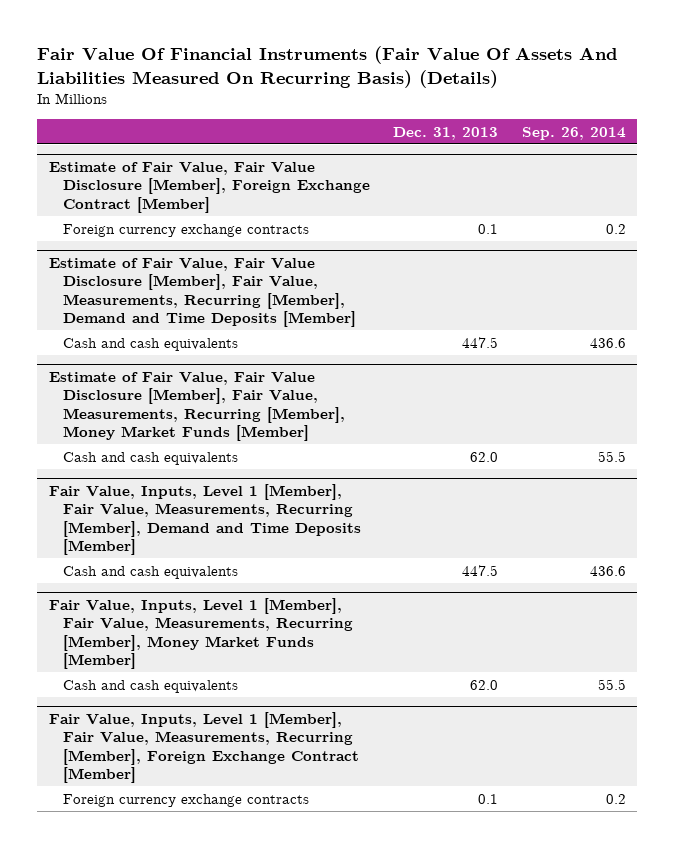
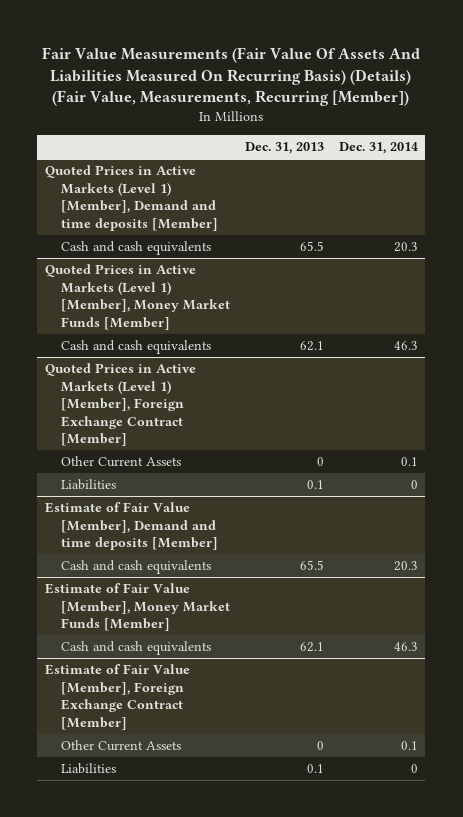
- Fair Value Of Financial Instruments (Fair Value Of Assets And Liabilities Measured On Recurring Basis) (Details)
+ Fair Value Measurements (Fair Value Of Assets And Liabilities Measured On Recurring Basis) (Details) (Fair Value, Measurements, Recurring [Member])
- | Dec. 31, 2013 | Sep. 26, 2014
+ | Dec. 31, 2013 | Dec. 31, 2014
- Estimate of Fair Value, Fair Value Disclosure [Member], Foreign Exchange Contract [Member]
- Foreign currency exchange contracts | 0.1 | 0.2
- Estimate of Fair Value, Fair Value Disclosure [Member], Fair Value, Measurements, Recurring [Member], Demand and Time Deposits [Member]
- Cash and cash equivalents | 447.5 | 436.6
- Estimate of Fair Value, Fair Value Disclosure [Member], Fair Value, Measurements, Recurring [Member], Money Market Funds [Member]
- Cash and cash equivalents | 62.0 | 55.5
- Fair Value, Inputs, Level 1 [Member], Fair Value, Measurements, Recurring [Member], Demand and Time Deposits [Member]
- Cash and cash equivalents | 447.5 | 436.6
- Fair Value, Inputs, Level 1 [Member], Fair Value, Measurements, Recurring [Member], Money Market Funds [Member]
- Cash and cash equivalents | 62.0 | 55.5
- Fair Value, Inputs, Level 1 [Member], Fair Value, Measurements, Recurring [Member], Foreign Exchange Contract [Member]
- Foreign currency exchange contracts | 0.1 | 0.2
+ Quoted Prices in Active Markets (Level 1) [Member], Demand and time deposits [Member]
+ Cash and cash equivalents | 65.5 | 20.3
+ Quoted Prices in Active Markets (Level 1) [Member], Money Market Funds [Member]
+ Cash and cash equivalents | 62.1 | 46.3
+ Quoted Prices in Active Markets (Level 1) [Member], Foreign Exchange Contract [Member]
+ Other Current Assets | 0 | 0.1
+ Liabilities | 0.1 | 0
+ Estimate of Fair Value [Member], Demand and time deposits [Member]
+ Cash and cash equivalents | 65.5 | 20.3
+ Estimate of Fair Value [Member], Money Market Funds [Member]
+ Cash and cash equivalents | 62.1 | 46.3
+ Estimate of Fair Value [Member], Foreign Exchange Contract [Member]
+ Other Current Assets | 0 | 0.1
+ Liabilities | 0.1 | 0

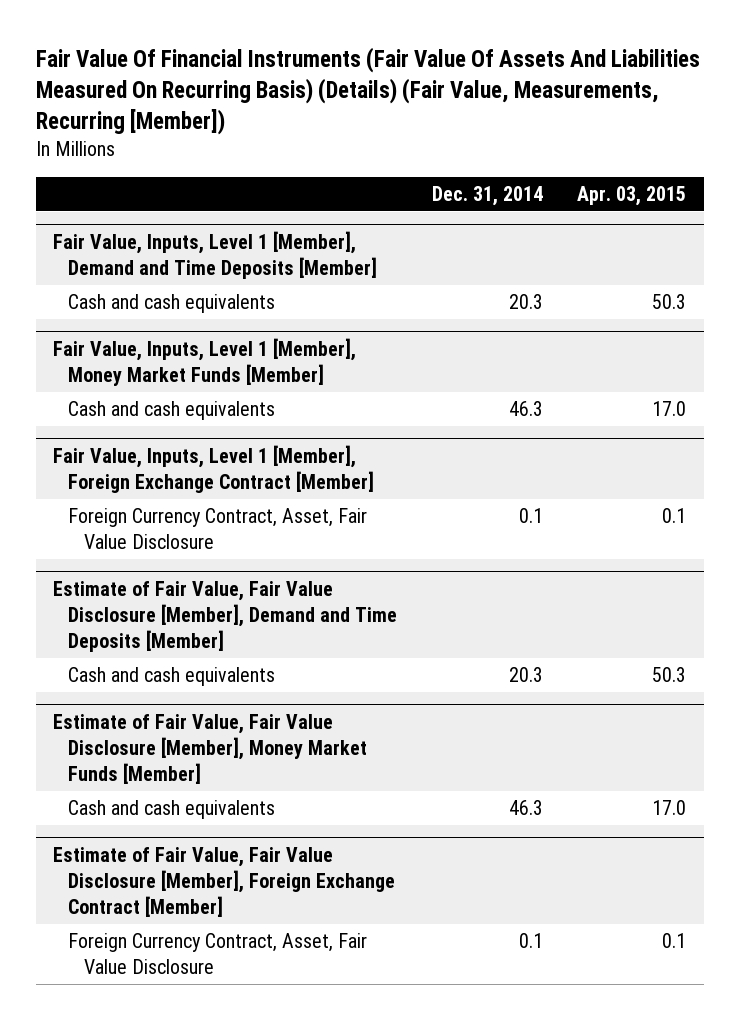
- Fair Value Measurements (Fair Value Of Assets And Liabilities Measured On Recurring Basis) (Details) (Fair Value, Measurements, Recurring [Member])
+ Fair Value Of Financial Instruments (Fair Value Of Assets And Liabilities Measured On Recurring Basis) (Details) (Fair Value, Measurements, Recurring [Member])
- | Dec. 31, 2013 | Dec. 31, 2014
+ | Dec. 31, 2014 | Apr. 03, 2015
- Quoted Prices in Active Markets (Level 1) [Member], Demand and time deposits [Member]
+ Fair Value, Inputs, Level 1 [Member], Demand and Time Deposits [Member]
- Quoted Prices in Active Markets (Level 1) [Member], Money Market Funds [Member]
+ Fair Value, Inputs, Level 1 [Member], Money Market Funds [Member]
- Quoted Prices in Active Markets (Level 1) [Member], Foreign Exchange Contract [Member]
- Other Current Assets | 0 | 0.1
- Liabilities | 0.1 | 0
- Estimate of Fair Value [Member], Demand and time deposits [Member]
+ Fair Value, Inputs, Level 1 [Member], Foreign Exchange Contract [Member]
+ Foreign Currency Contract, Asset, Fair Value Disclosure | 0.1 | 0.1
+ Estimate of Fair Value, Fair Value Disclosure [Member], Demand and Time Deposits [Member]
- Estimate of Fair Value [Member], Money Market Funds [Member]
+ Estimate of Fair Value, Fair Value Disclosure [Member], Money Market Funds [Member]
- Estimate of Fair Value [Member], Foreign Exchange Contract [Member]
- Other Current Assets | 0 | 0.1
- Liabilities | 0.1 | 0
+ Estimate of Fair Value, Fair Value Disclosure [Member], Foreign Exchange Contract [Member]
+ Foreign Currency Contract, Asset, Fair Value Disclosure | 0.1 | 0.1

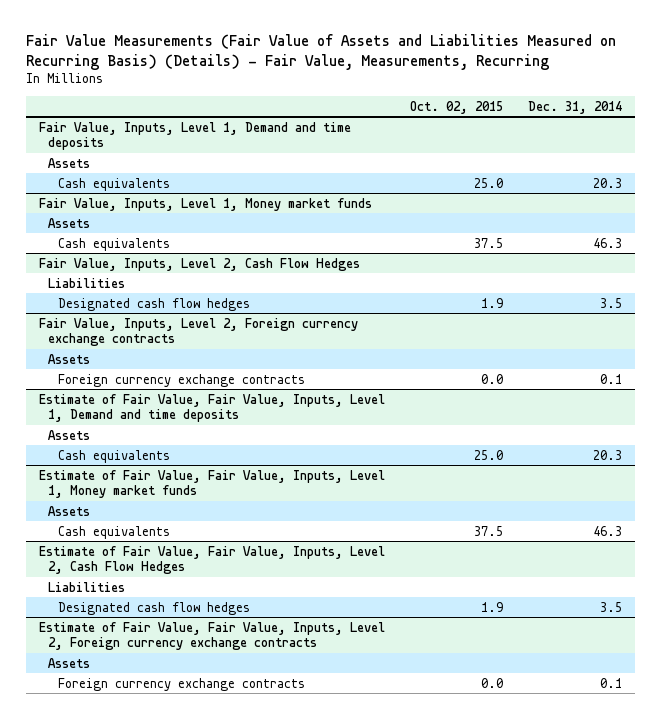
- Fair Value Of Financial Instruments (Fair Value Of Assets And Liabilities Measured On Recurring Basis) (Details) (Fair Value, Measurements, Recurring [Member])
+ Fair Value Measurements (Fair Value of Assets and Liabilities Measured on Recurring Basis) (Details) - Fair Value, Measurements, Recurring
- | Dec. 31, 2014 | Apr. 03, 2015
+ | Oct. 02, 2015 | Dec. 31, 2014
- Fair Value, Inputs, Level 1 [Member], Demand and Time Deposits [Member]
- Cash and cash equivalents | 20.3 | 50.3
- Fair Value, Inputs, Level 1 [Member], Money Market Funds [Member]
- Cash and cash equivalents | 46.3 | 17.0
- Fair Value, Inputs, Level 1 [Member], Foreign Exchange Contract [Member]
- Foreign Currency Contract, Asset, Fair Value Disclosure | 0.1 | 0.1
- Estimate of Fair Value, Fair Value Disclosure [Member], Demand and Time Deposits [Member]
- Cash and cash equivalents | 20.3 | 50.3
- Estimate of Fair Value, Fair Value Disclosure [Member], Money Market Funds [Member]
- Cash and cash equivalents | 46.3 | 17.0
- Estimate of Fair Value, Fair Value Disclosure [Member], Foreign Exchange Contract [Member]
- Foreign Currency Contract, Asset, Fair Value Disclosure | 0.1 | 0.1
+ Fair Value, Inputs, Level 1, Demand and time deposits
+ Assets
+ Cash equivalents | 25.0 | 20.3
+ Fair Value, Inputs, Level 1, Money market funds
+ Assets
+ Cash equivalents | 37.5 | 46.3
+ Fair Value, Inputs, Level 2, Cash Flow Hedges
+ Liabilities
+ Designated cash flow hedges | 1.9 | 3.5
+ Fair Value, Inputs, Level 2, Foreign currency exchange contracts
+ Assets
+ Foreign currency exchange contracts | 0.0 | 0.1
+ Estimate of Fair Value, Fair Value, Inputs, Level 1, Demand and time deposits
+ Assets
+ Cash equivalents | 25.0 | 20.3
+ Estimate of Fair Value, Fair Value, Inputs, Level 1, Money market funds
+ Assets
+ Cash equivalents | 37.5 | 46.3
+ Estimate of Fair Value, Fair Value, Inputs, Level 2, Cash Flow Hedges
+ Liabilities
+ Designated cash flow hedges | 1.9 | 3.5
+ Estimate of Fair Value, Fair Value, Inputs, Level 2, Foreign currency exchange contracts
+ Assets
+ Foreign currency exchange contracts | 0.0 | 0.1

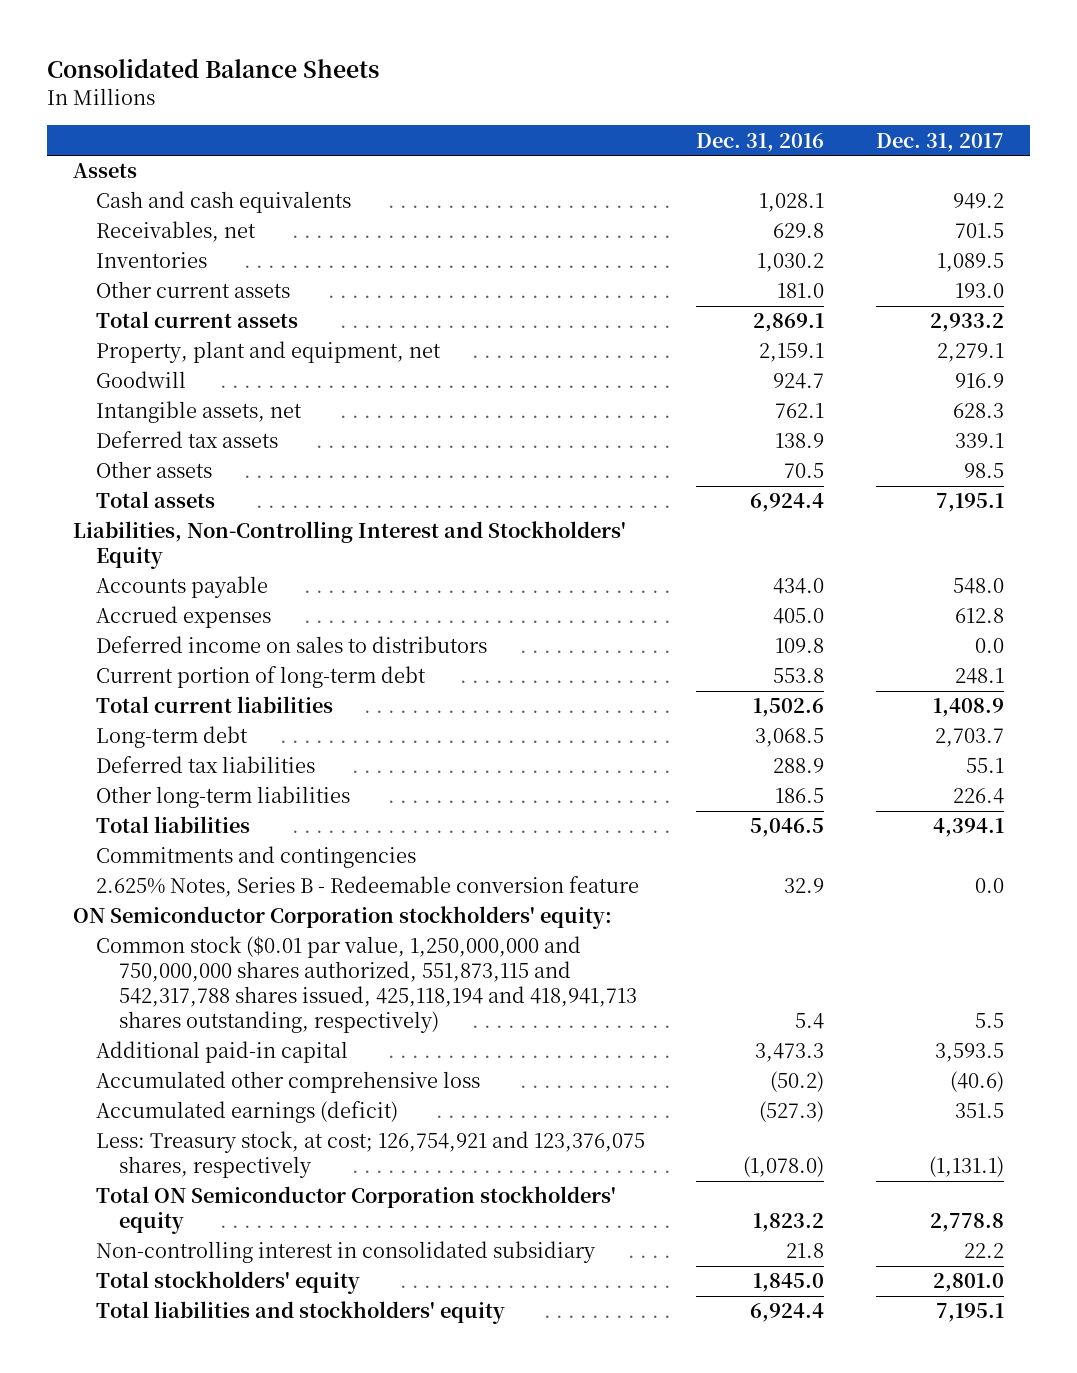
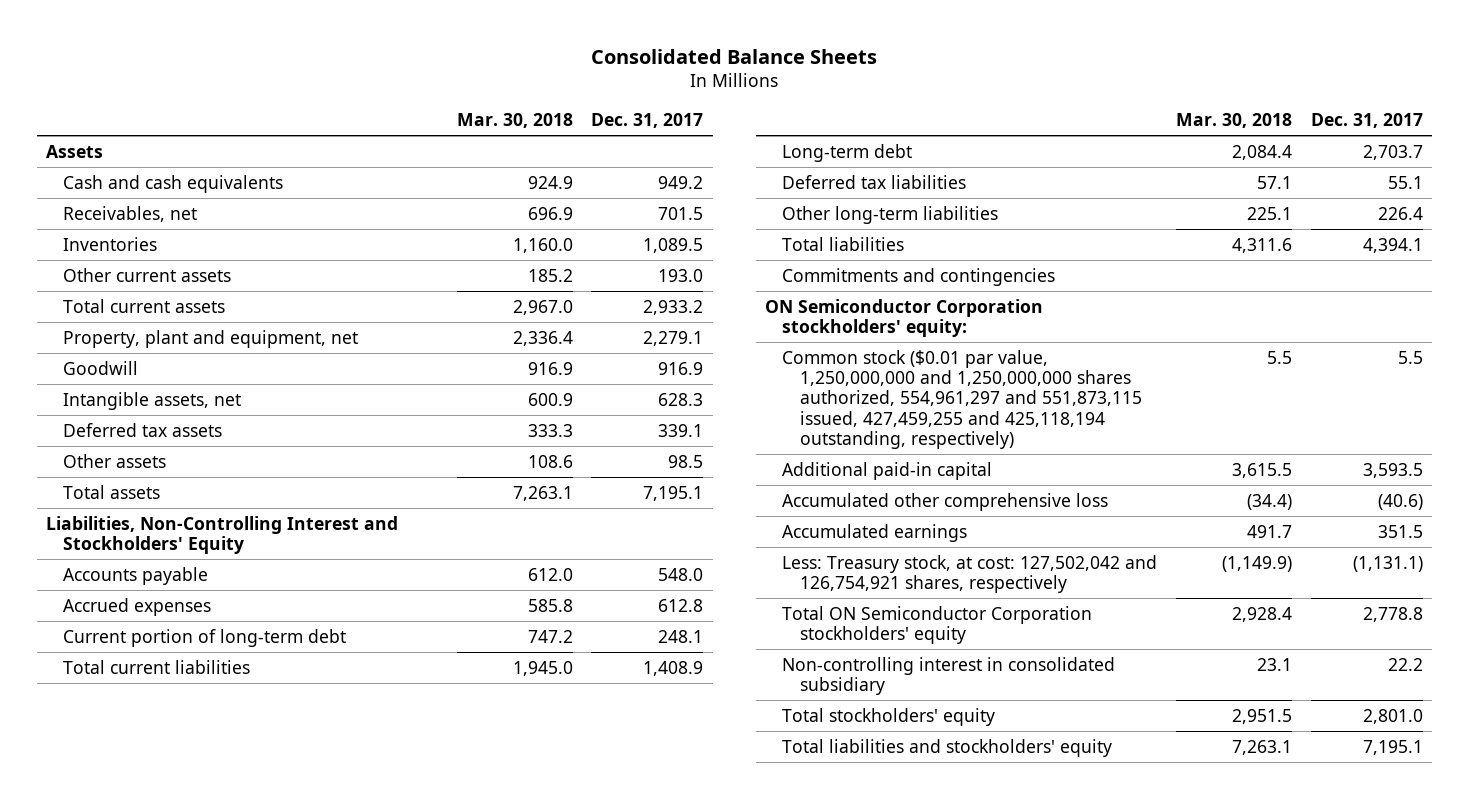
- | Dec. 31, 2016 | Dec. 31, 2017
+ | Mar. 30, 2018 | Dec. 31, 2017
- Deferred income on sales to distributors | 109.8 | 0.0
- 2.625% Notes, Series B - Redeemable conversion feature | 32.9 | 0.0
- Common stock ($0.01 par value, 1,250,000,000 and 750,000,000 shares authorized, 551,873,115 and 542,317,788 shares issued, 425,118,194 and 418,941,713 shares outstanding, respectively) | 5.4 | 5.5
+ Common stock ($0.01 par value, 1,250,000,000 and 1,250,000,000 shares authorized, 554,961,297 and 551,873,115 issued, 427,459,255 and 425,118,194 outstanding, respectively) | 5.5 | 5.5
- Accumulated earnings (deficit) | (527.3) | 351.5
- Less: Treasury stock, at cost; 126,754,921 and 123,376,075 shares, respectively | (1,078.0) | (1,131.1)
+ Accumulated earnings | 491.7 | 351.5
+ Less: Treasury stock, at cost: 127,502,042 and 126,754,921 shares, respectively | (1,149.9) | (1,131.1)

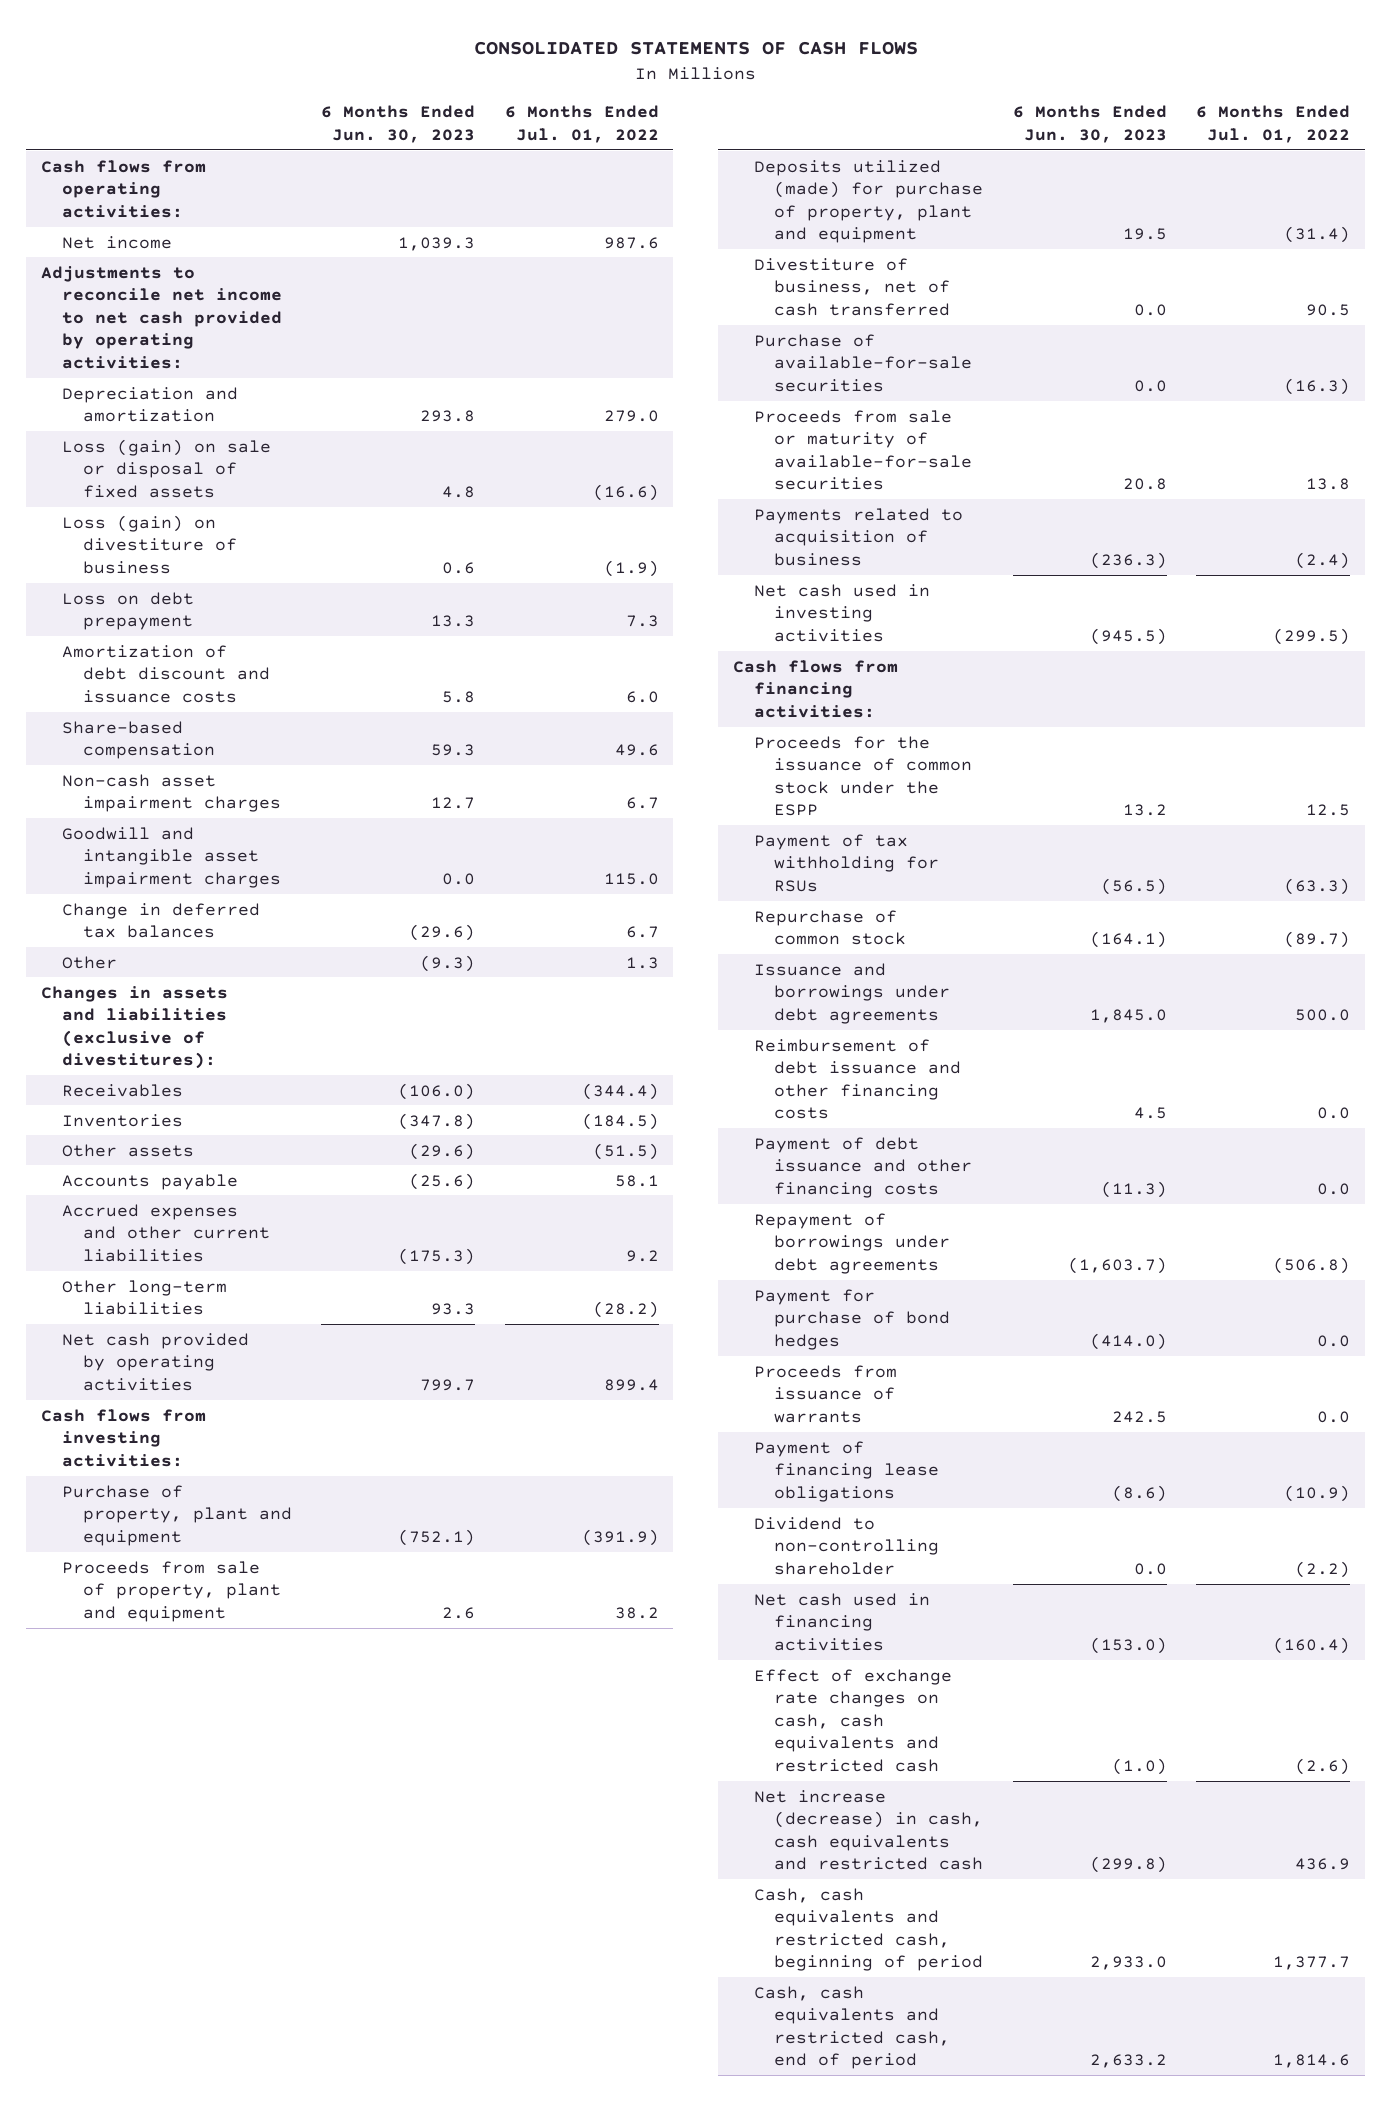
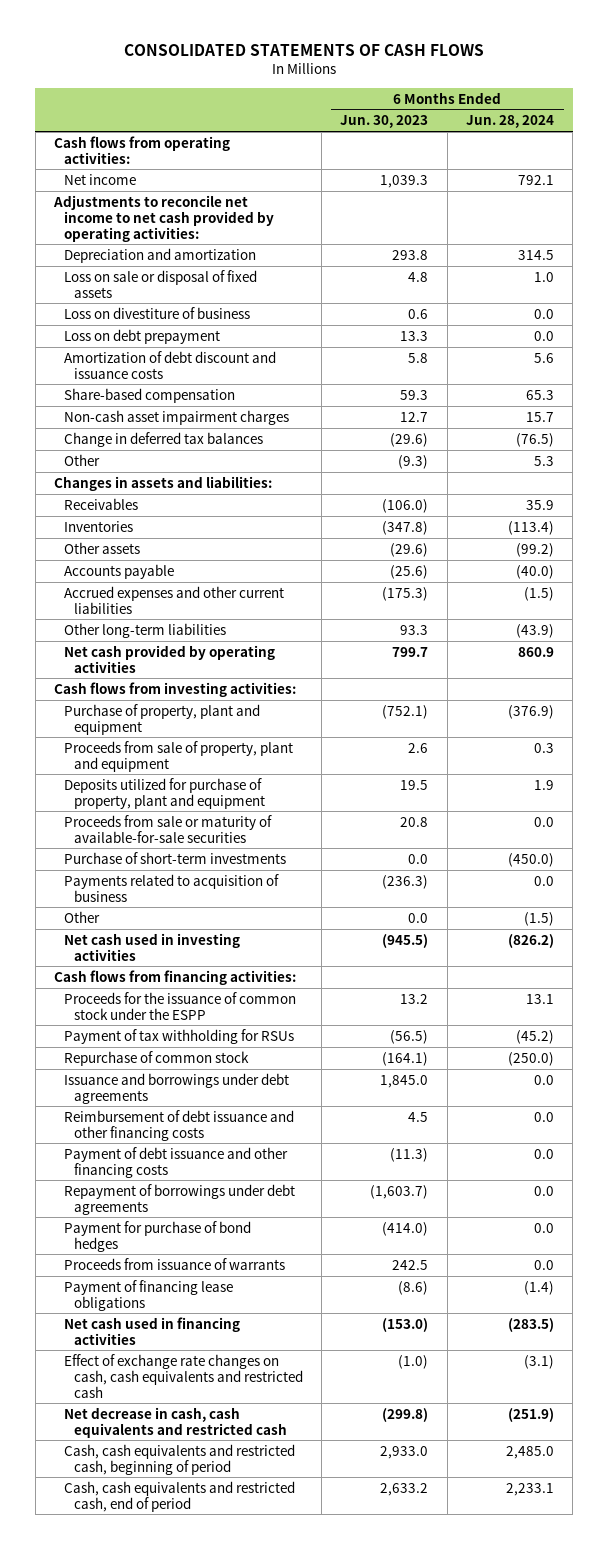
- | 6 Months Ended Jun. 30, 2023 | 6 Months Ended Jul. 01, 2022
+ | 6 Months Ended Jun. 30, 2023 | 6 Months Ended Jun. 28, 2024
- Loss (gain) on sale or disposal of fixed assets | 4.8 | (16.6)
- Loss (gain) on divestiture of business | 0.6 | (1.9)
+ Loss on sale or disposal of fixed assets | 4.8 | 1.0
+ Loss on divestiture of business | 0.6 | 0.0
- Goodwill and intangible asset impairment charges | 0.0 | 115.0
- Changes in assets and liabilities (exclusive of divestitures):
+ Changes in assets and liabilities:
- Deposits utilized (made) for purchase of property, plant and equipment | 19.5 | (31.4)
- Divestiture of business, net of cash transferred | 0.0 | 90.5
- Purchase of available-for-sale securities | 0.0 | (16.3)
+ Deposits utilized for purchase of property, plant and equipment | 19.5 | 1.9
+ Purchase of short-term investments | 0.0 | (450.0)
+ Other | 0.0 | (1.5)
- Dividend to non-controlling shareholder | 0.0 | (2.2)
- Net increase (decrease) in cash, cash equivalents and restricted cash | (299.8) | 436.9
+ Net decrease in cash, cash equivalents and restricted cash | (299.8) | (251.9)

